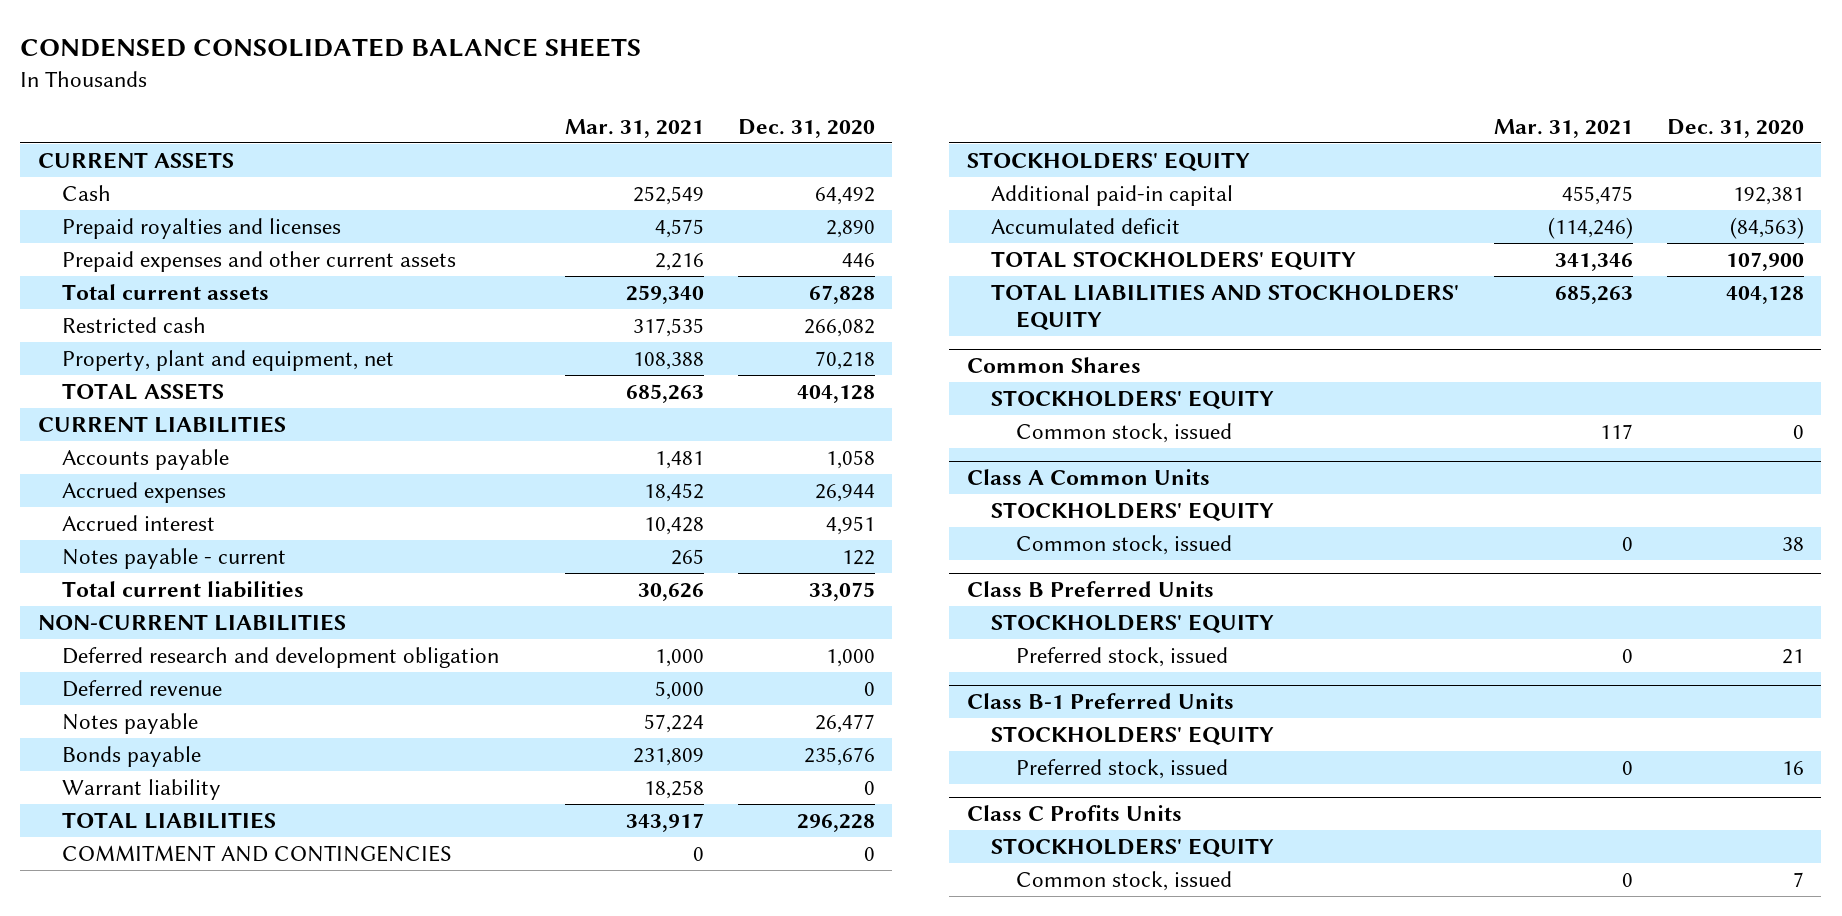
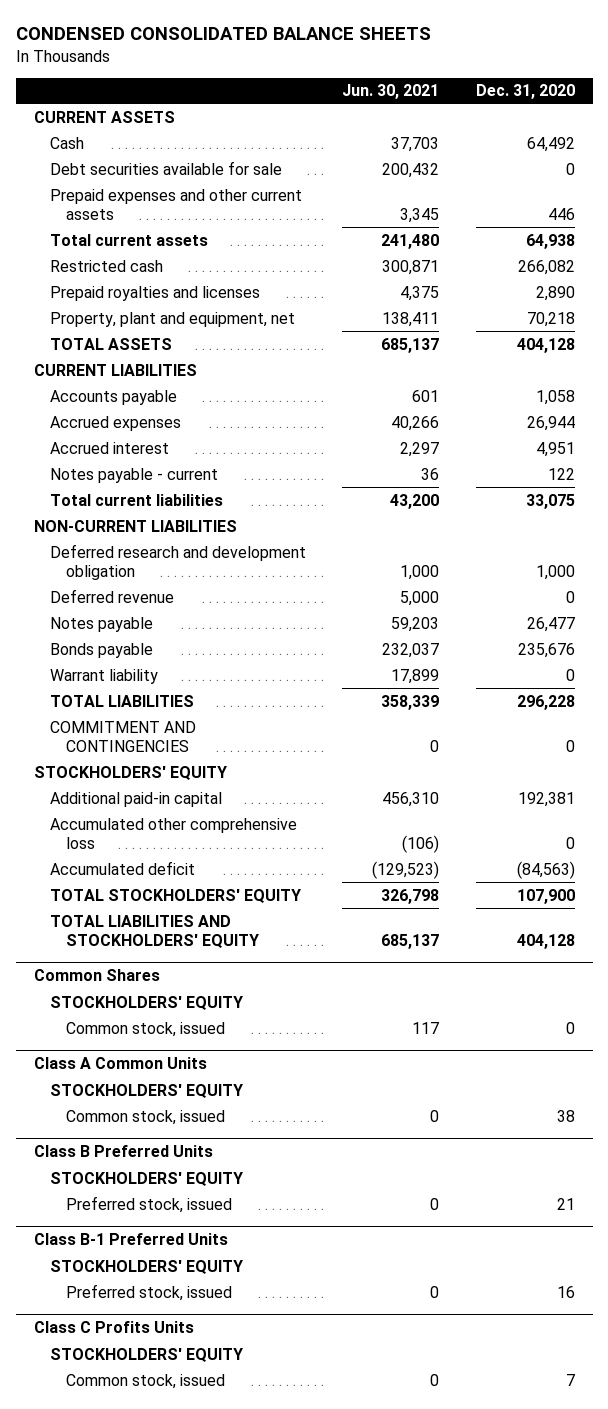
- | Mar. 31, 2021 | Dec. 31, 2020
+ | Jun. 30, 2021 | Dec. 31, 2020
+ Debt securities available for sale | 200,432 | 0
- Total current assets | 259,340 | 67,828
+ Total current assets | 241,480 | 64,938
moved down: Prepaid royalties and licenses | 4,375 | 2,890
+ Accumulated other comprehensive loss | (106) | 0

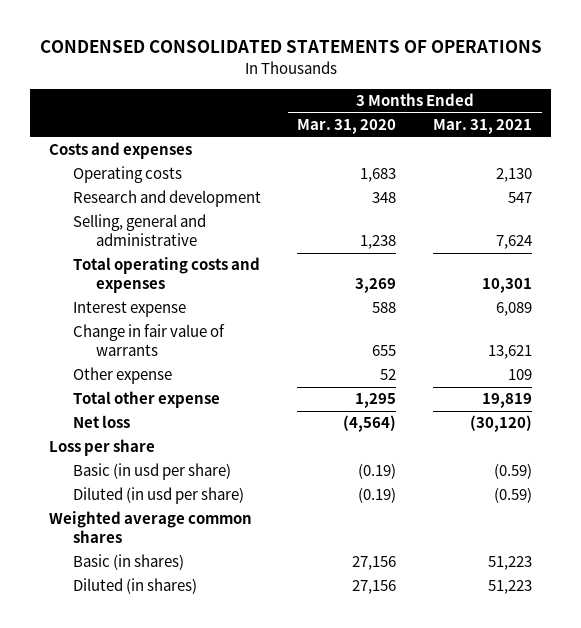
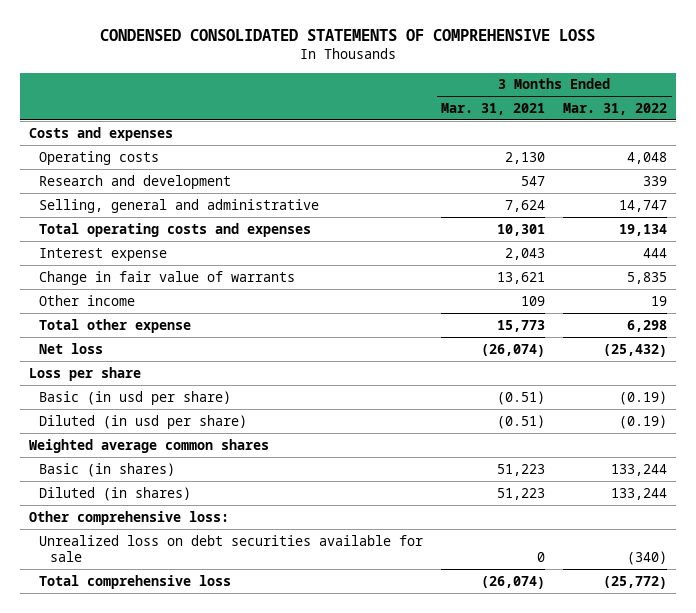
- CONDENSED CONSOLIDATED STATEMENTS OF OPERATIONS
+ CONDENSED CONSOLIDATED STATEMENTS OF COMPREHENSIVE LOSS
- | 3 Months Ended Mar. 31, 2020 | 3 Months Ended Mar. 31, 2021
+ | 3 Months Ended Mar. 31, 2021 | 3 Months Ended Mar. 31, 2022
- Interest expense | 588 | 6,089
+ Interest expense | 2,043 | 444
- Other expense | 52 | 109
- Total other expense | 1,295 | 19,819
- Net loss | (4,564) | (30,120)
+ Other income | 109 | 19
+ Total other expense | 15,773 | 6,298
+ Net loss | (26,074) | (25,432)
- Basic (in usd per share) | (0.19) | (0.59)
- Diluted (in usd per share) | (0.19) | (0.59)
+ Basic (in usd per share) | (0.51) | (0.19)
+ Diluted (in usd per share) | (0.51) | (0.19)
+ Other comprehensive loss:
+ Unrealized loss on debt securities available for sale | 0 | (340)
+ Total comprehensive loss | (26,074) | (25,772)

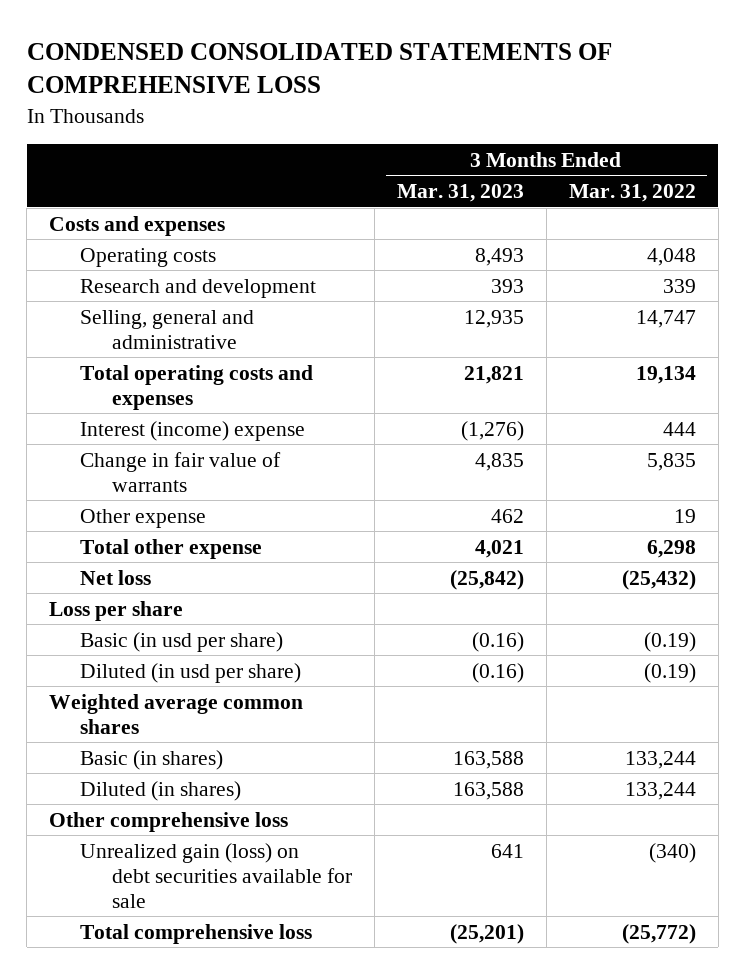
- | 3 Months Ended Mar. 31, 2021 | 3 Months Ended Mar. 31, 2022
+ | 3 Months Ended Mar. 31, 2023 | 3 Months Ended Mar. 31, 2022
- Interest expense | 2,043 | 444
+ Interest (income) expense | (1,276) | 444
- Other income | 109 | 19
+ Other expense | 462 | 19
- Other comprehensive loss:
- Unrealized loss on debt securities available for sale | 0 | (340)
+ Other comprehensive loss
+ Unrealized gain (loss) on debt securities available for sale | 641 | (340)

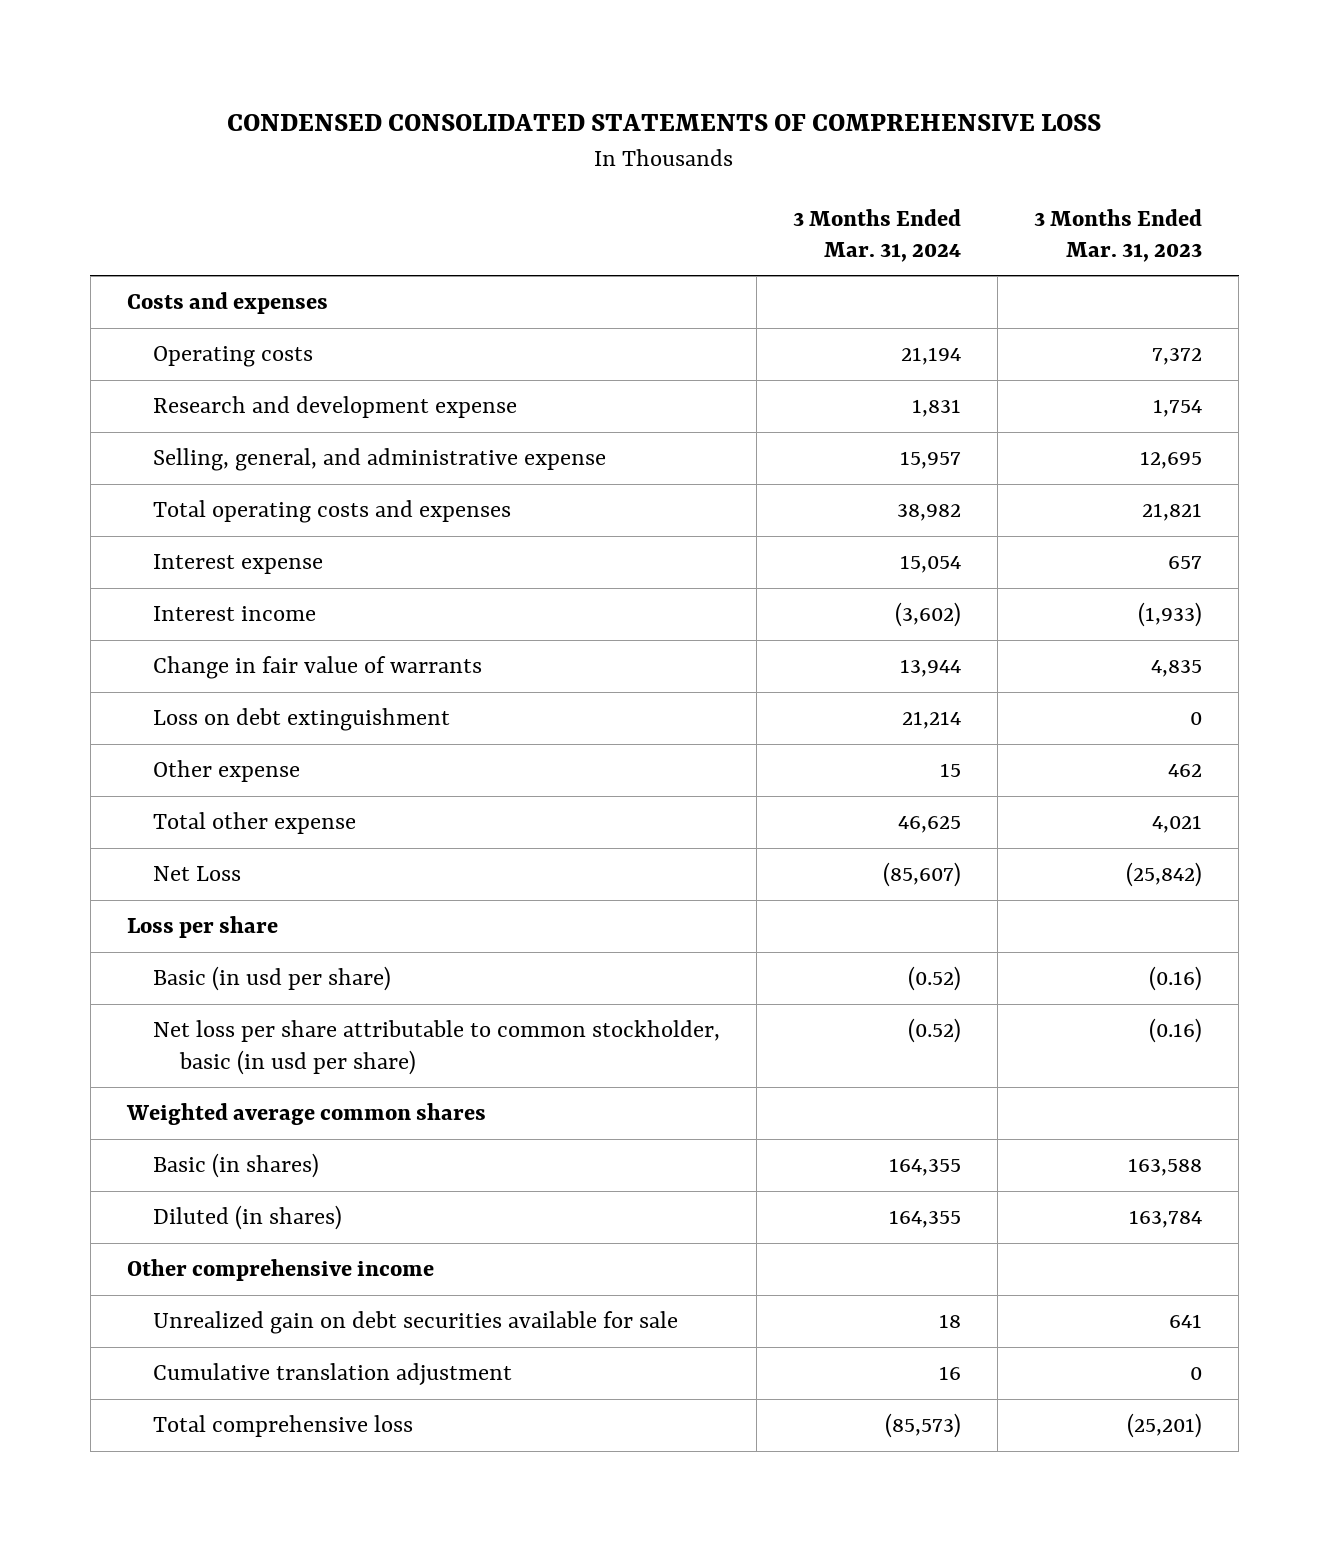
- | 3 Months Ended Mar. 31, 2023 | 3 Months Ended Mar. 31, 2022
+ | 3 Months Ended Mar. 31, 2024 | 3 Months Ended Mar. 31, 2023
- Operating costs | 8,493 | 4,048
- Research and development | 393 | 339
- Selling, general and administrative | 12,935 | 14,747
+ Operating costs | 21,194 | 7,372
+ Research and development expense | 1,831 | 1,754
+ Selling, general, and administrative expense | 15,957 | 12,695
- Interest (income) expense | (1,276) | 444
+ Interest expense | 15,054 | 657
+ Interest income | (3,602) | (1,933)
+ Loss on debt extinguishment | 21,214 | 0
- Net loss | (25,842) | (25,432)
+ Net Loss | (85,607) | (25,842)
- Diluted (in usd per share) | (0.16) | (0.19)
+ Net loss per share attributable to common stockholder, basic (in usd per share) | (0.52) | (0.16)
- Diluted (in shares) | 163,588 | 133,244
- Other comprehensive loss
- Unrealized gain (loss) on debt securities available for sale | 641 | (340)
+ Diluted (in shares) | 164,355 | 163,784
+ Other comprehensive income
+ Unrealized gain on debt securities available for sale | 18 | 641
+ Cumulative translation adjustment | 16 | 0

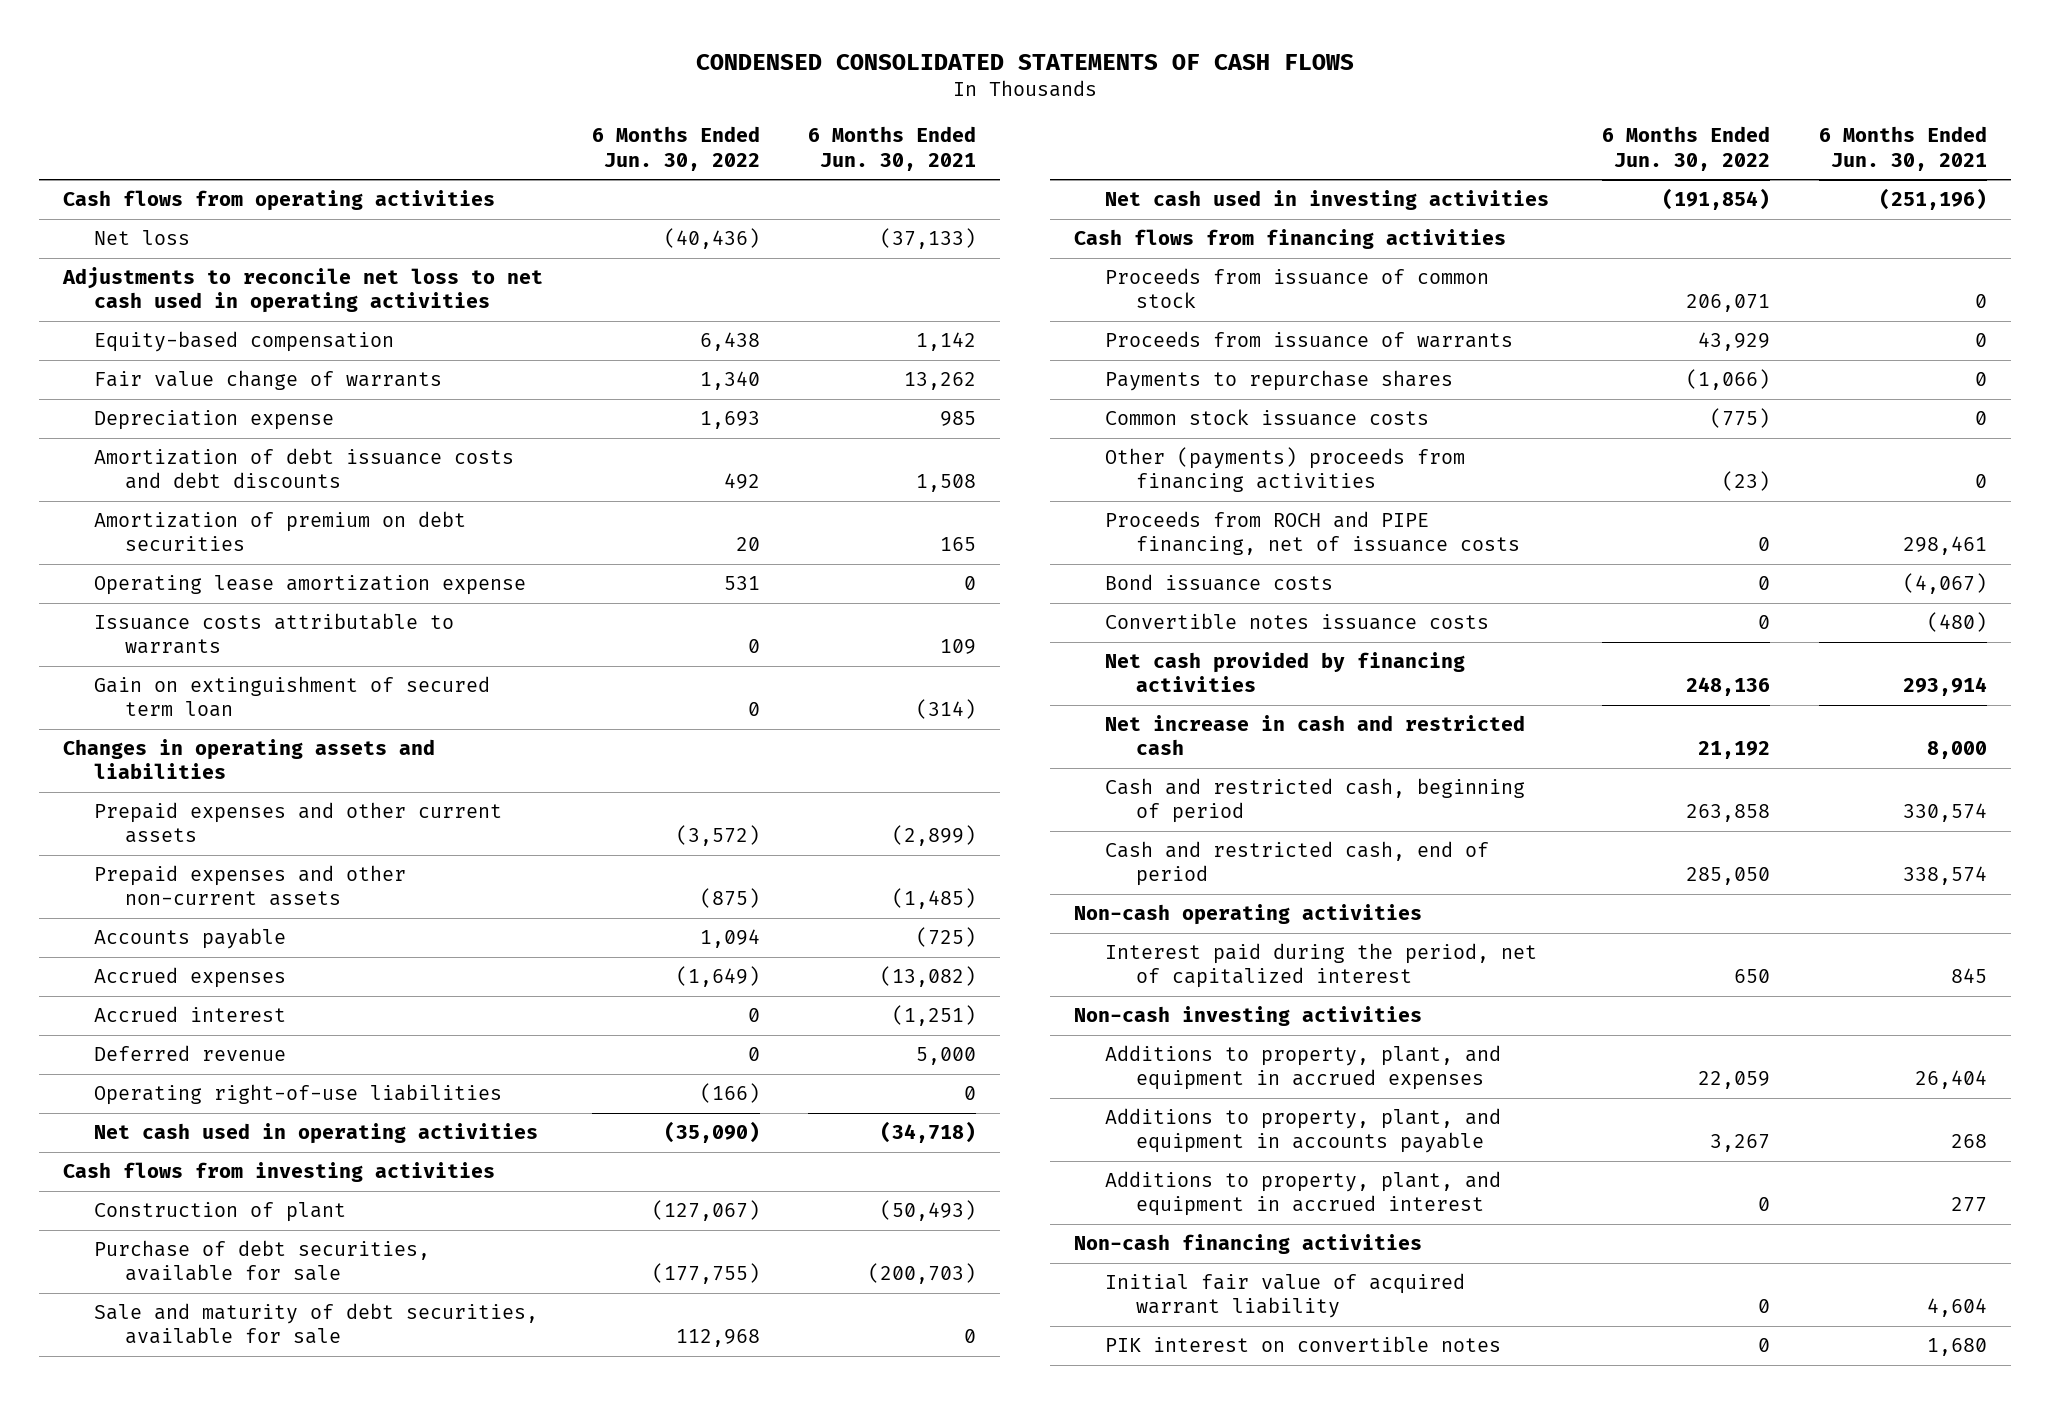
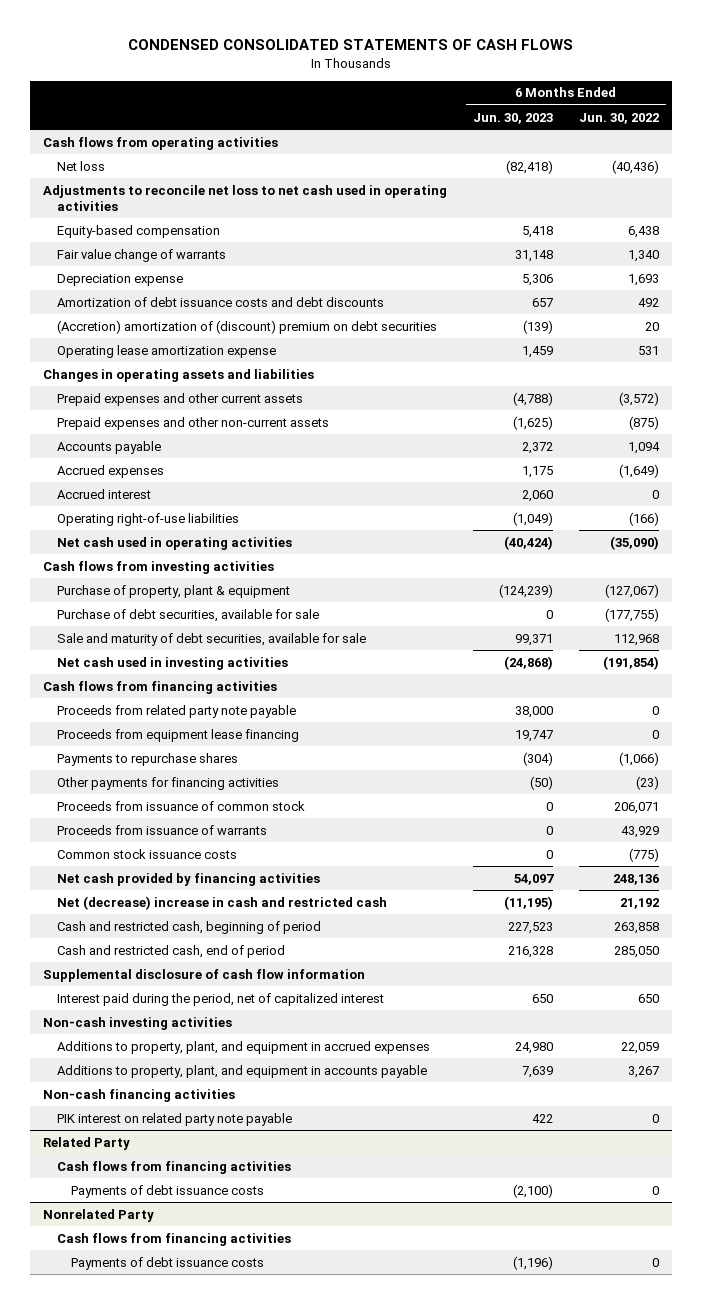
- | 6 Months Ended Jun. 30, 2022 | 6 Months Ended Jun. 30, 2021
+ | 6 Months Ended Jun. 30, 2023 | 6 Months Ended Jun. 30, 2022
- Amortization of premium on debt securities | 20 | 165
+ (Accretion) amortization of (discount) premium on debt securities | (139) | 20
- Issuance costs attributable to warrants | 0 | 109
- Gain on extinguishment of secured term loan | 0 | (314)
- Deferred revenue | 0 | 5,000
- Construction of plant | (127,067) | (50,493)
+ Purchase of property, plant & equipment | (124,239) | (127,067)
+ Proceeds from related party note payable | 38,000 | 0
+ Proceeds from equipment lease financing | 19,747 | 0
moved up: Payments to repurchase shares | (304) | (1,066)
+ Other payments for financing activities | (50) | (23)
- Other (payments) proceeds from financing activities | (23) | 0
- Proceeds from ROCH and PIPE financing, net of issuance costs | 0 | 298,461
- Bond issuance costs | 0 | (4,067)
- Convertible notes issuance costs | 0 | (480)
- Net increase in cash and restricted cash | 21,192 | 8,000
+ Net (decrease) increase in cash and restricted cash | (11,195) | 21,192
- Non-cash operating activities
+ Supplemental disclosure of cash flow information
- Additions to property, plant, and equipment in accrued interest | 0 | 277
- Initial fair value of acquired warrant liability | 0 | 4,604
- PIK interest on convertible notes | 0 | 1,680
+ PIK interest on related party note payable | 422 | 0
+ Related Party
+ Cash flows from financing activities
+ Payments of debt issuance costs | (2,100) | 0
+ Nonrelated Party
+ Cash flows from financing activities
+ Payments of debt issuance costs | (1,196) | 0

